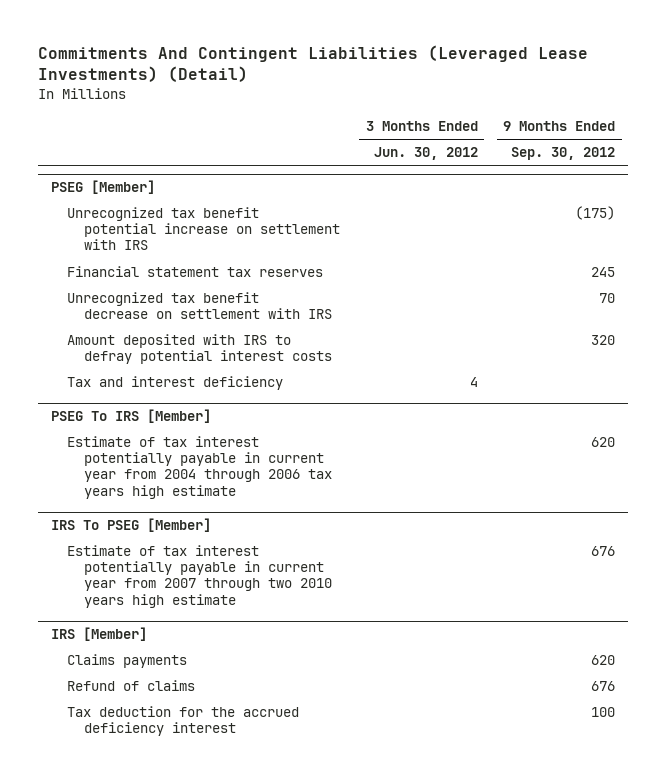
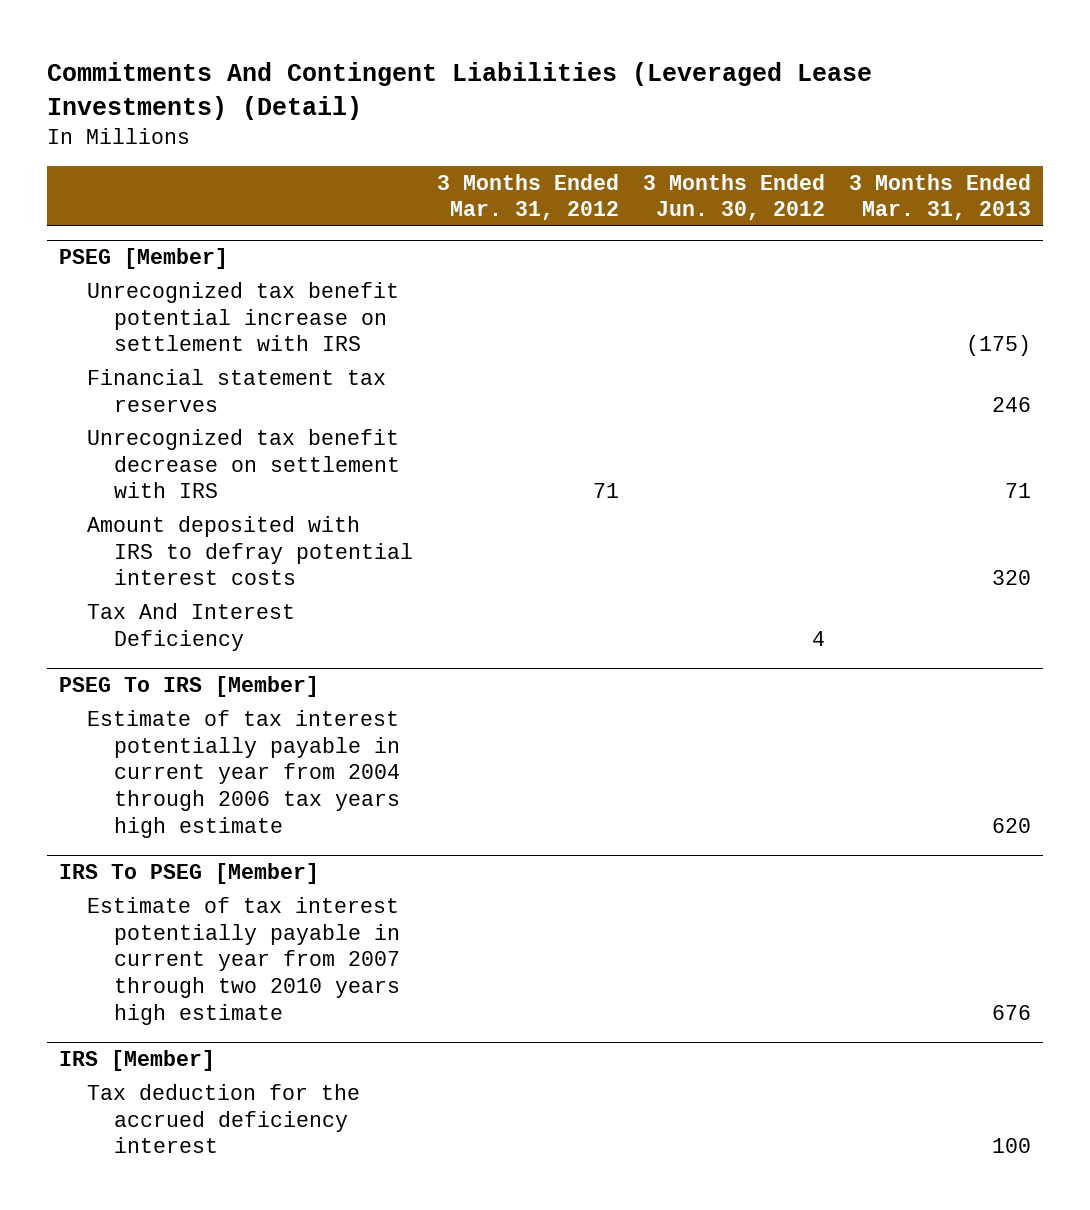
- | 3 Months Ended Jun. 30, 2012 | 9 Months Ended Sep. 30, 2012
+ | 3 Months Ended Mar. 31, 2012 | 3 Months Ended Jun. 30, 2012 | 3 Months Ended Mar. 31, 2013
@ PSEG [Member]
- Tax and interest deficiency | 4 |
+ Tax And Interest Deficiency | | 4 |
@ IRS [Member]
- Claims payments | | 620
- Refund of claims | | 676

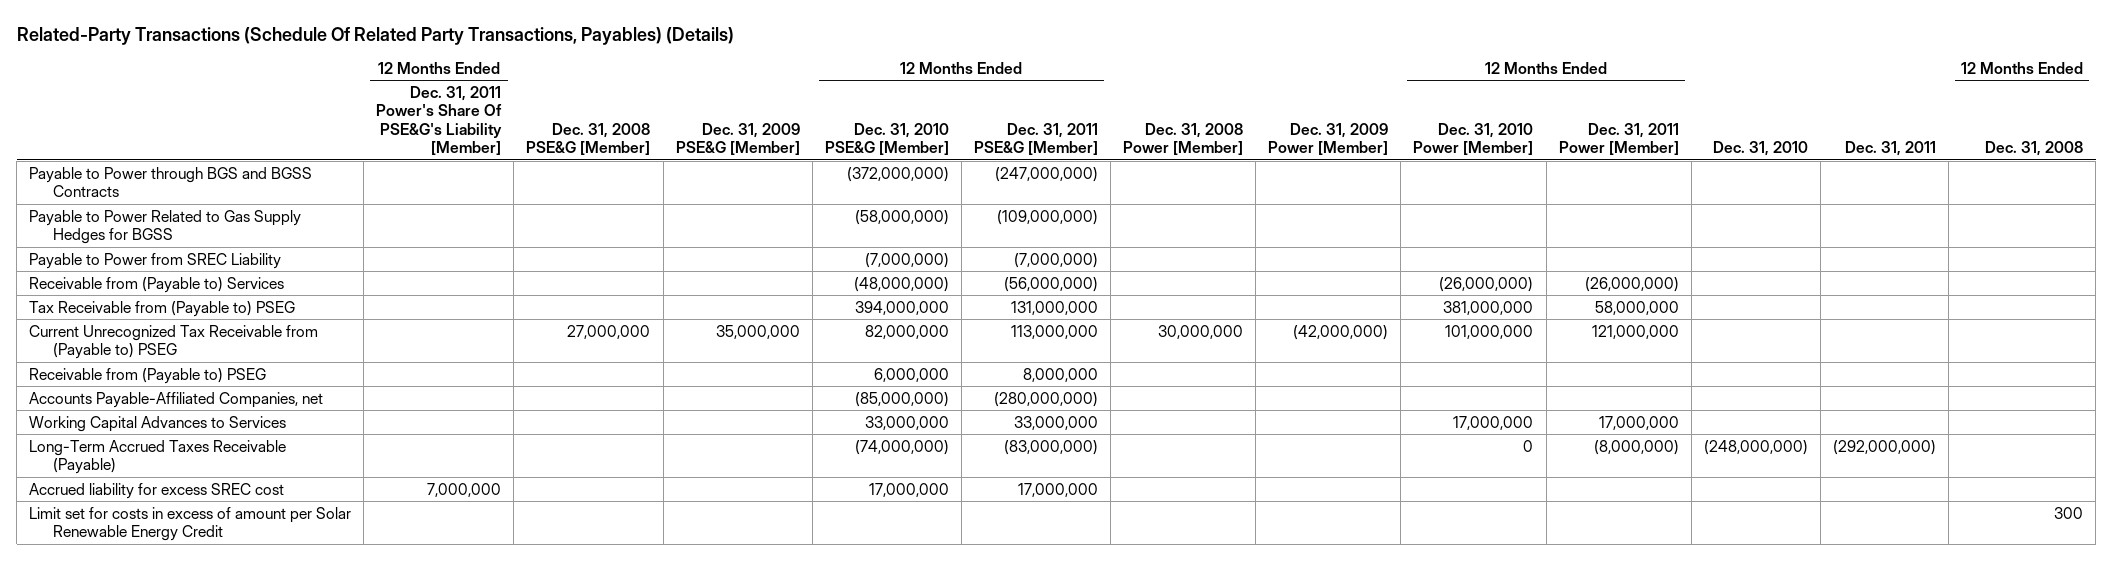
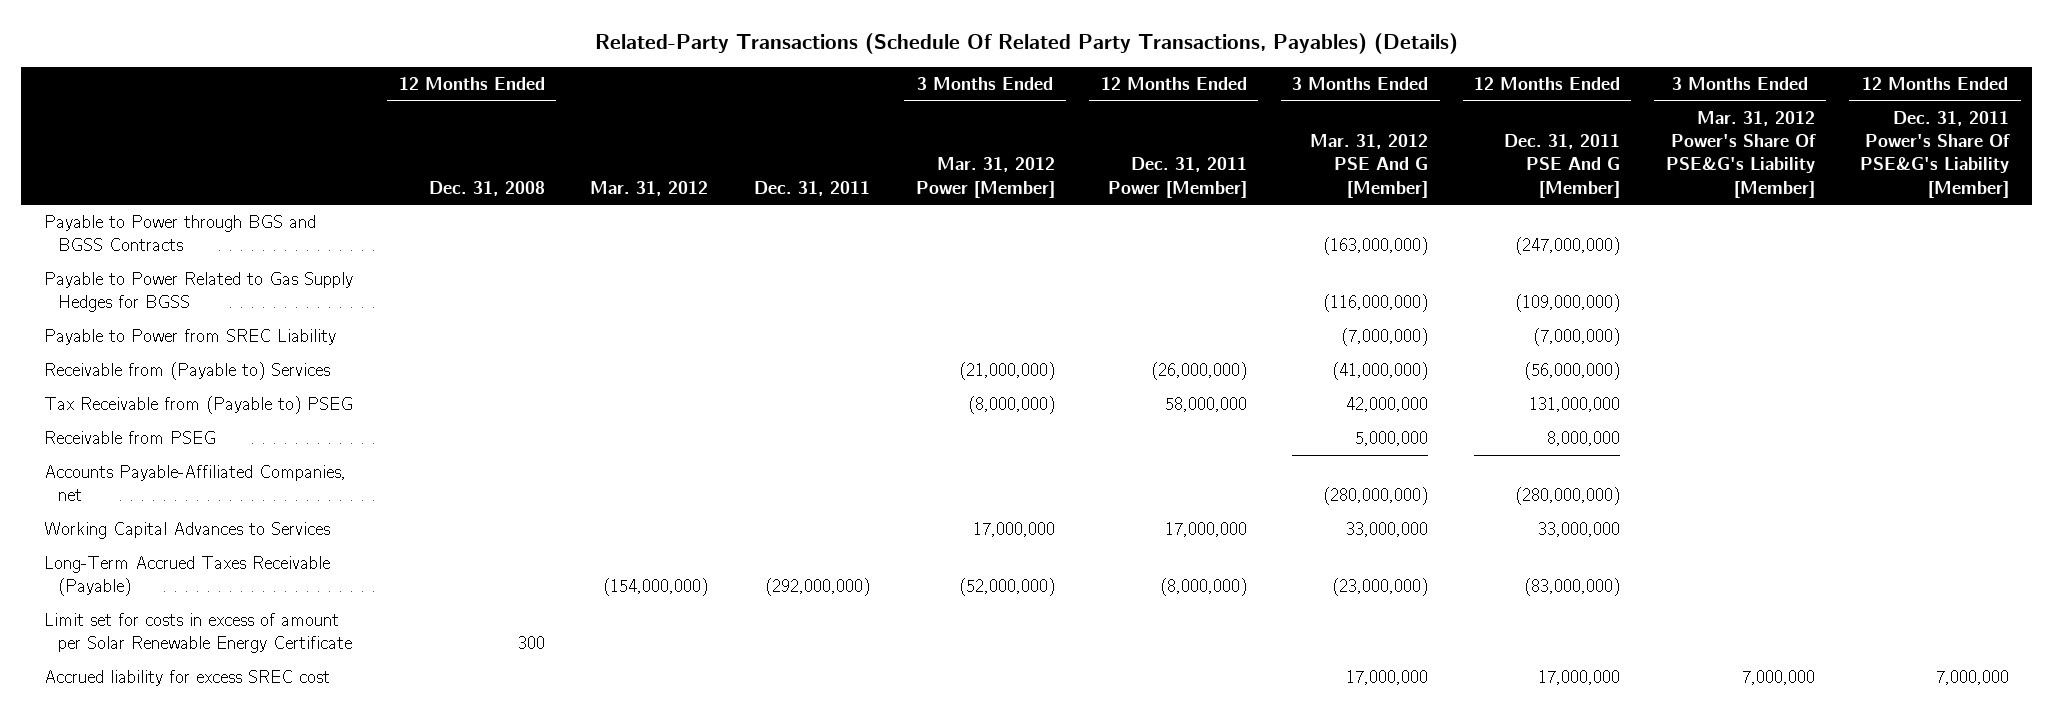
- | 12 Months Ended Dec. 31, 2011 Power's Share Of PSE&G's Liability [Member] | Dec. 31, 2008 PSE&G [Member] | Dec. 31, 2009 PSE&G [Member] | 12 Months Ended Dec. 31, 2010 PSE&G [Member] | 12 Months Ended Dec. 31, 2011 PSE&G [Member] | Dec. 31, 2008 Power [Member] | Dec. 31, 2009 Power [Member] | 12 Months Ended Dec. 31, 2010 Power [Member] | 12 Months Ended Dec. 31, 2011 Power [Member] | Dec. 31, 2010 | Dec. 31, 2011 | 12 Months Ended Dec. 31, 2008
+ | 12 Months Ended Dec. 31, 2008 | Mar. 31, 2012 | Dec. 31, 2011 | 3 Months Ended Mar. 31, 2012 Power [Member] | 12 Months Ended Dec. 31, 2011 Power [Member] | 3 Months Ended Mar. 31, 2012 PSE And G [Member] | 12 Months Ended Dec. 31, 2011 PSE And G [Member] | 3 Months Ended Mar. 31, 2012 Power's Share Of PSE&G's Liability [Member] | 12 Months Ended Dec. 31, 2011 Power's Share Of PSE&G's Liability [Member]
- Current Unrecognized Tax Receivable from (Payable to) PSEG | | 27,000,000 | 35,000,000 | 82,000,000 | 113,000,000 | 30,000,000 | (42,000,000) | 101,000,000 | 121,000,000 | | |
- Receivable from (Payable to) PSEG | | | | 6,000,000 | 8,000,000 | | | | | | |
+ Receivable from PSEG | | | | | | 5,000,000 | 8,000,000 | |
+ Limit set for costs in excess of amount per Solar Renewable Energy Certificate | 300 | | | | | | | |
- Limit set for costs in excess of amount per Solar Renewable Energy Credit | | | | | | | | | | | | 300

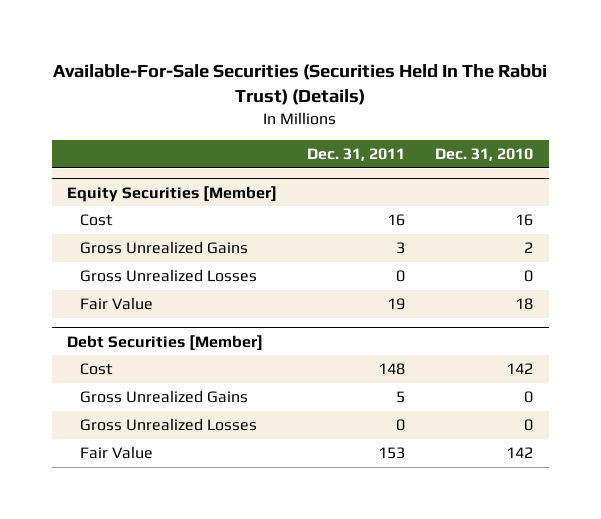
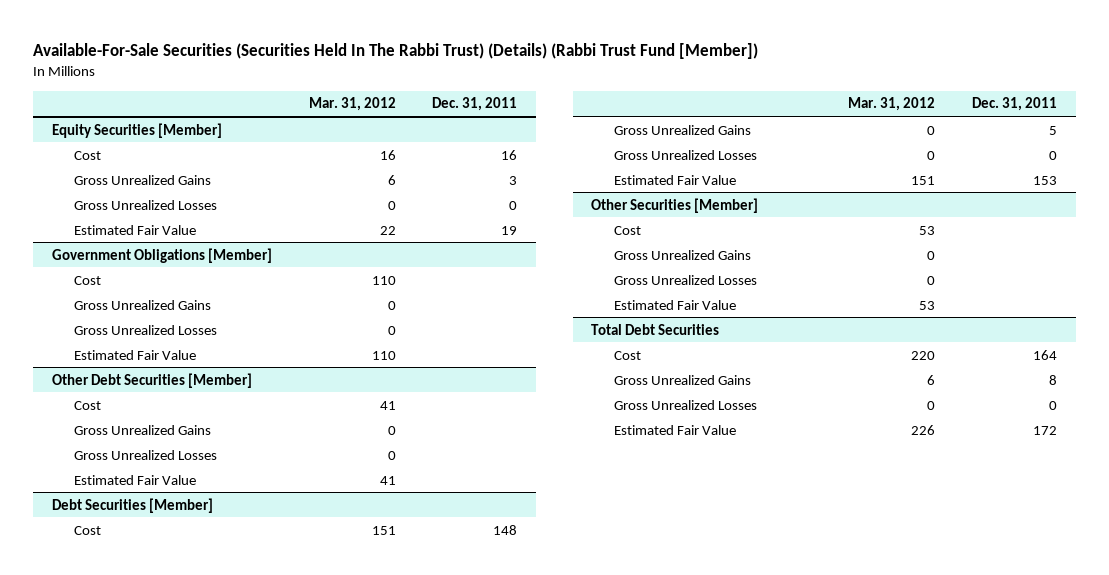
- Available-For-Sale Securities (Securities Held In The Rabbi Trust) (Details)
+ Available-For-Sale Securities (Securities Held In The Rabbi Trust) (Details) (Rabbi Trust Fund [Member])
- | Dec. 31, 2011 | Dec. 31, 2010
+ | Mar. 31, 2012 | Dec. 31, 2011
@ Equity Securities [Member]
- Fair Value | 19 | 18
+ Estimated Fair Value | 22 | 19
+ Government Obligations [Member]
+ Cost | 110 |
+ Gross Unrealized Gains | 0 |
+ Gross Unrealized Losses | 0 |
+ Estimated Fair Value | 110 |
+ Other Debt Securities [Member]
+ Cost | 41 |
+ Gross Unrealized Gains | 0 |
+ Gross Unrealized Losses | 0 |
+ Estimated Fair Value | 41 |
@ Debt Securities [Member]
- Fair Value | 153 | 142
+ Estimated Fair Value | 151 | 153
+ Other Securities [Member]
+ Cost | 53 |
+ Gross Unrealized Gains | 0 |
+ Gross Unrealized Losses | 0 |
+ Estimated Fair Value | 53 |
+ Total Debt Securities
+ Cost | 220 | 164
+ Gross Unrealized Gains | 6 | 8
+ Gross Unrealized Losses | 0 | 0
+ Estimated Fair Value | 226 | 172

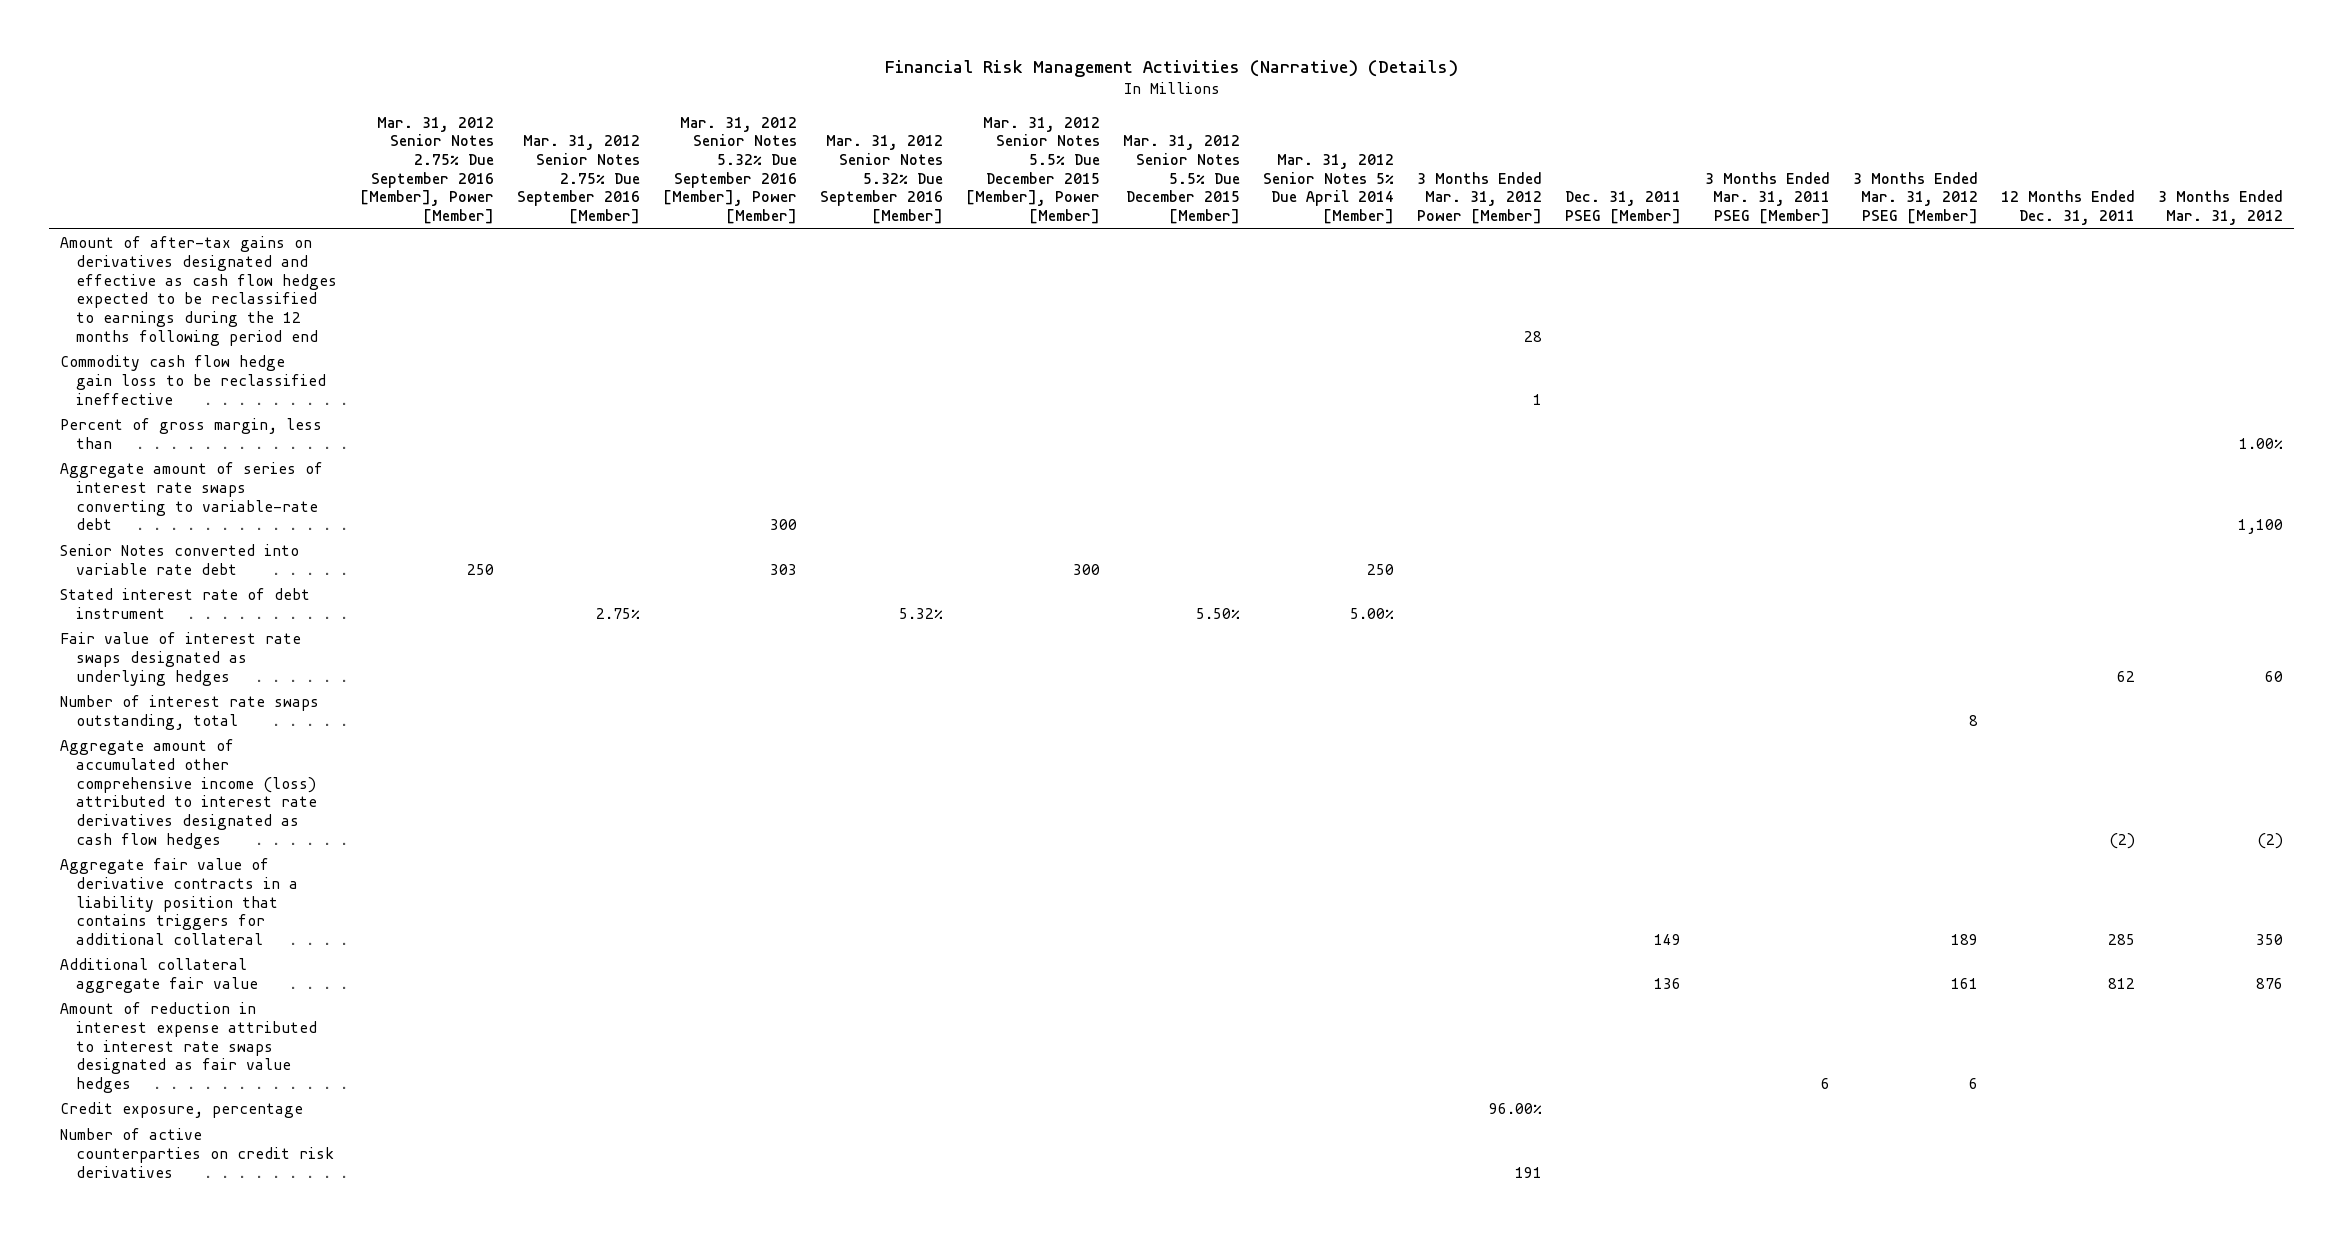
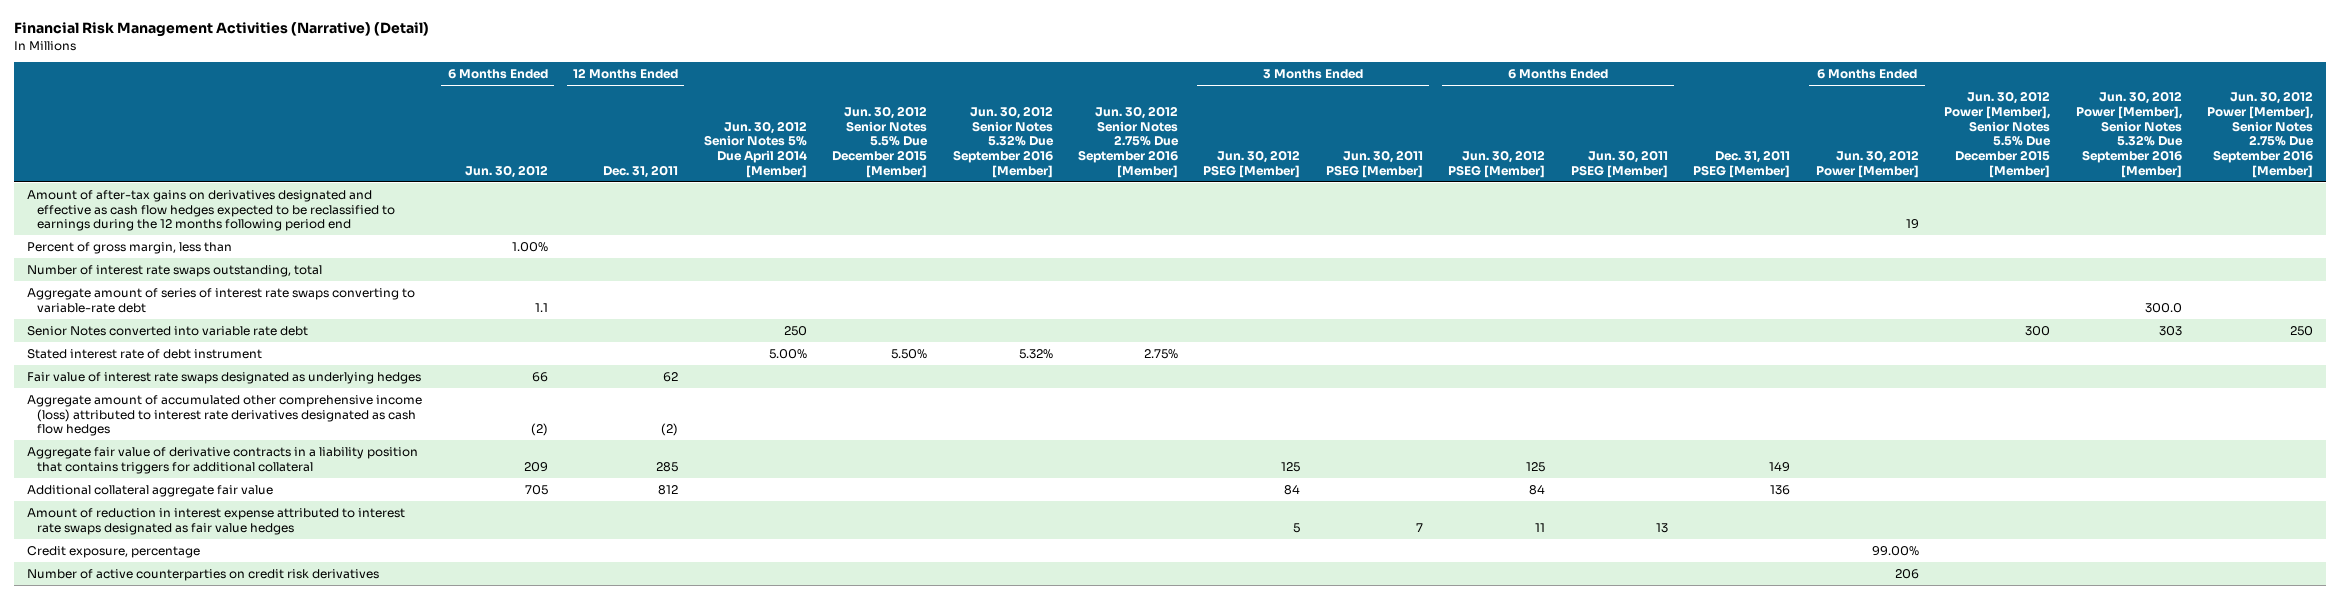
- Financial Risk Management Activities (Narrative) (Details)
+ Financial Risk Management Activities (Narrative) (Detail)
- | Mar. 31, 2012 Senior Notes 2.75% Due September 2016 [Member], Power [Member] | Mar. 31, 2012 Senior Notes 2.75% Due September 2016 [Member] | Mar. 31, 2012 Senior Notes 5.32% Due September 2016 [Member], Power [Member] | Mar. 31, 2012 Senior Notes 5.32% Due September 2016 [Member] | Mar. 31, 2012 Senior Notes 5.5% Due December 2015 [Member], Power [Member] | Mar. 31, 2012 Senior Notes 5.5% Due December 2015 [Member] | Mar. 31, 2012 Senior Notes 5% Due April 2014 [Member] | 3 Months Ended Mar. 31, 2012 Power [Member] | Dec. 31, 2011 PSEG [Member] | 3 Months Ended Mar. 31, 2011 PSEG [Member] | 3 Months Ended Mar. 31, 2012 PSEG [Member] | 12 Months Ended Dec. 31, 2011 | 3 Months Ended Mar. 31, 2012
+ | 6 Months Ended Jun. 30, 2012 | 12 Months Ended Dec. 31, 2011 | Jun. 30, 2012 Senior Notes 5% Due April 2014 [Member] | Jun. 30, 2012 Senior Notes 5.5% Due December 2015 [Member] | Jun. 30, 2012 Senior Notes 5.32% Due September 2016 [Member] | Jun. 30, 2012 Senior Notes 2.75% Due September 2016 [Member] | 3 Months Ended Jun. 30, 2012 PSEG [Member] | 3 Months Ended Jun. 30, 2011 PSEG [Member] | 6 Months Ended Jun. 30, 2012 PSEG [Member] | 6 Months Ended Jun. 30, 2011 PSEG [Member] | Dec. 31, 2011 PSEG [Member] | 6 Months Ended Jun. 30, 2012 Power [Member] | Jun. 30, 2012 Power [Member], Senior Notes 5.5% Due December 2015 [Member] | Jun. 30, 2012 Power [Member], Senior Notes 5.32% Due September 2016 [Member] | Jun. 30, 2012 Power [Member], Senior Notes 2.75% Due September 2016 [Member]
- Commodity cash flow hedge gain loss to be reclassified ineffective | | | | | | | | 1 | | | | |
moved up: Number of interest rate swaps outstanding, total

